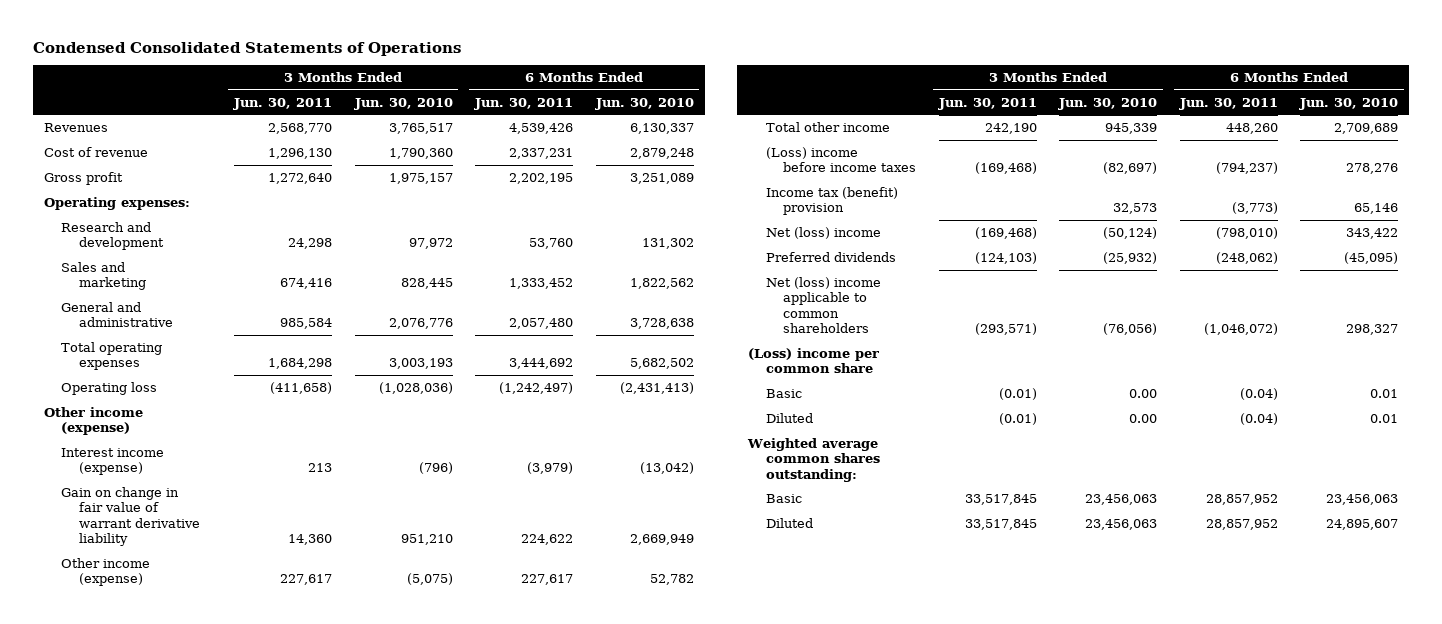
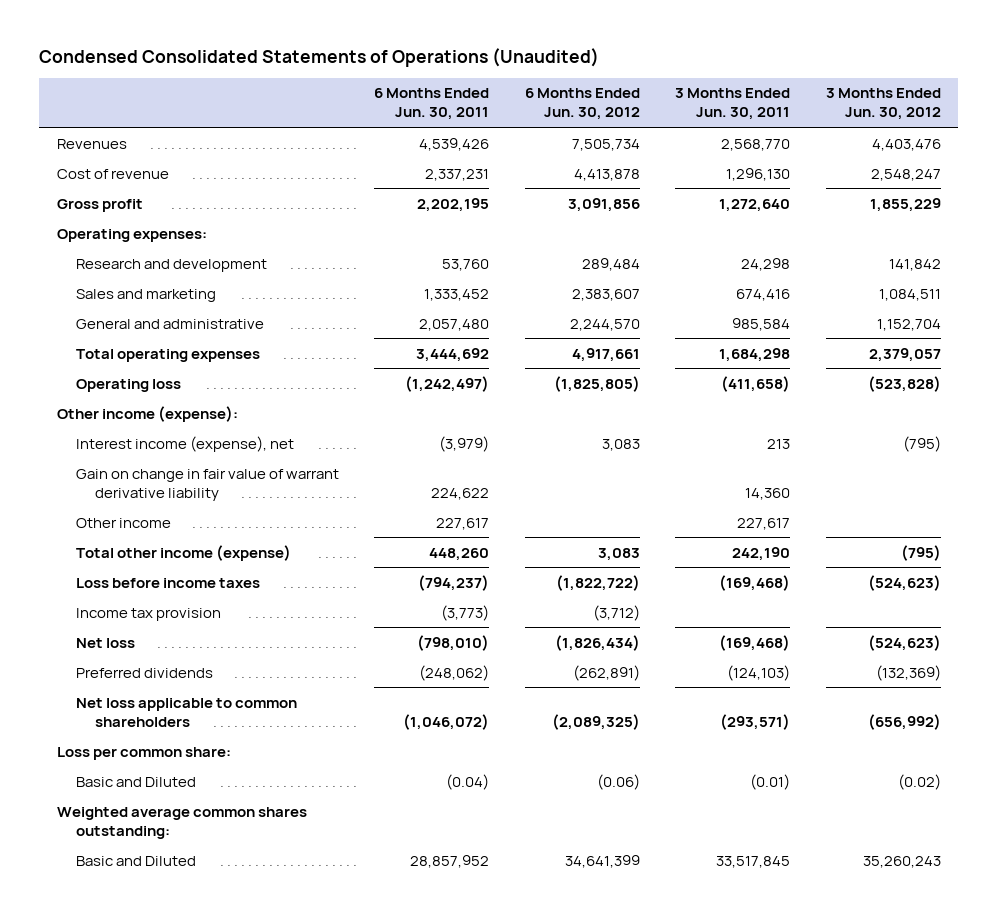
- Condensed Consolidated Statements of Operations
+ Condensed Consolidated Statements of Operations (Unaudited)
- | 3 Months Ended Jun. 30, 2011 | 3 Months Ended Jun. 30, 2010 | 6 Months Ended Jun. 30, 2011 | 6 Months Ended Jun. 30, 2010
+ | 6 Months Ended Jun. 30, 2011 | 6 Months Ended Jun. 30, 2012 | 3 Months Ended Jun. 30, 2011 | 3 Months Ended Jun. 30, 2012
- Other income (expense)
- Interest income (expense) | 213 | (796) | (3,979) | (13,042)
+ Other income (expense):
+ Interest income (expense), net | (3,979) | 3,083 | 213 | (795)
- Other income (expense) | 227,617 | (5,075) | 227,617 | 52,782
- Total other income | 242,190 | 945,339 | 448,260 | 2,709,689
- (Loss) income before income taxes | (169,468) | (82,697) | (794,237) | 278,276
- Income tax (benefit) provision | | 32,573 | (3,773) | 65,146
- Net (loss) income | (169,468) | (50,124) | (798,010) | 343,422
+ Other income | 227,617 | | 227,617 |
+ Total other income (expense) | 448,260 | 3,083 | 242,190 | (795)
+ Loss before income taxes | (794,237) | (1,822,722) | (169,468) | (524,623)
+ Income tax provision | (3,773) | (3,712) | |
+ Net loss | (798,010) | (1,826,434) | (169,468) | (524,623)
- Net (loss) income applicable to common shareholders | (293,571) | (76,056) | (1,046,072) | 298,327
- (Loss) income per common share
- Basic | (0.01) | 0.00 | (0.04) | 0.01
- Diluted | (0.01) | 0.00 | (0.04) | 0.01
+ Net loss applicable to common shareholders | (1,046,072) | (2,089,325) | (293,571) | (656,992)
+ Loss per common share:
+ Basic and Diluted | (0.04) | (0.06) | (0.01) | (0.02)
- Basic | 33,517,845 | 23,456,063 | 28,857,952 | 23,456,063
- Diluted | 33,517,845 | 23,456,063 | 28,857,952 | 24,895,607
+ Basic and Diluted | 28,857,952 | 34,641,399 | 33,517,845 | 35,260,243

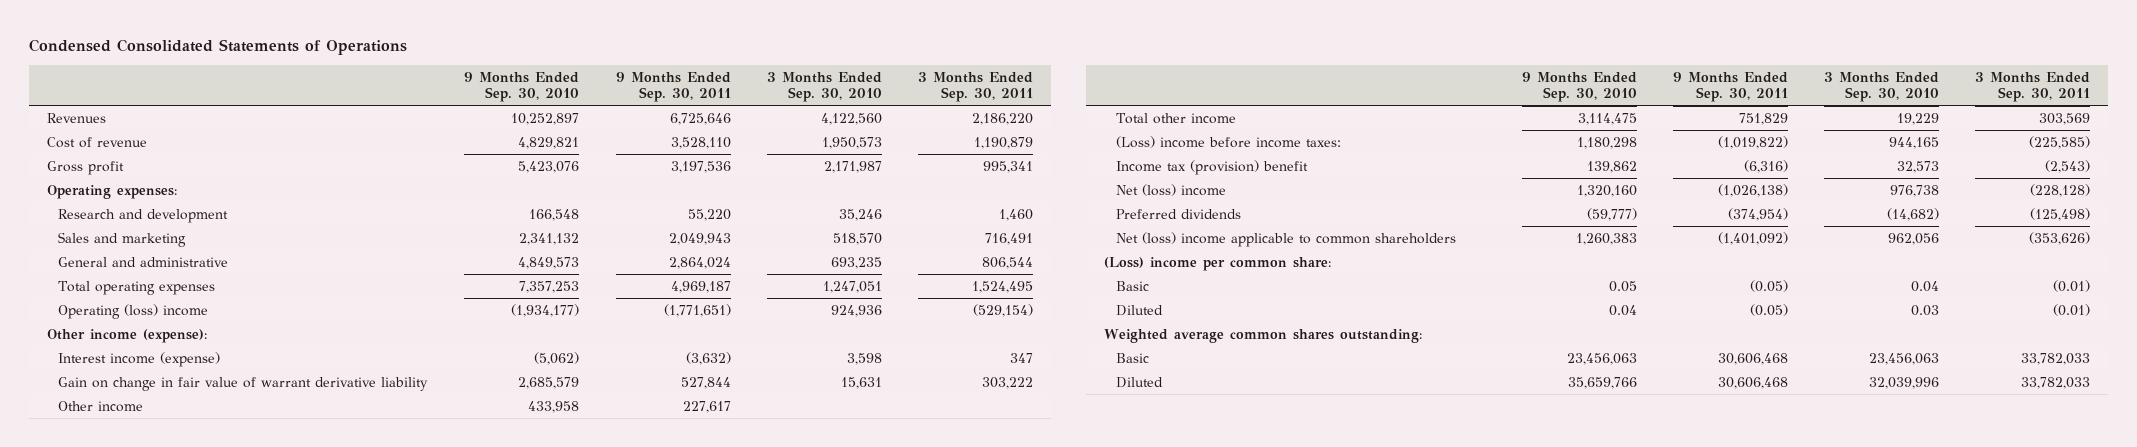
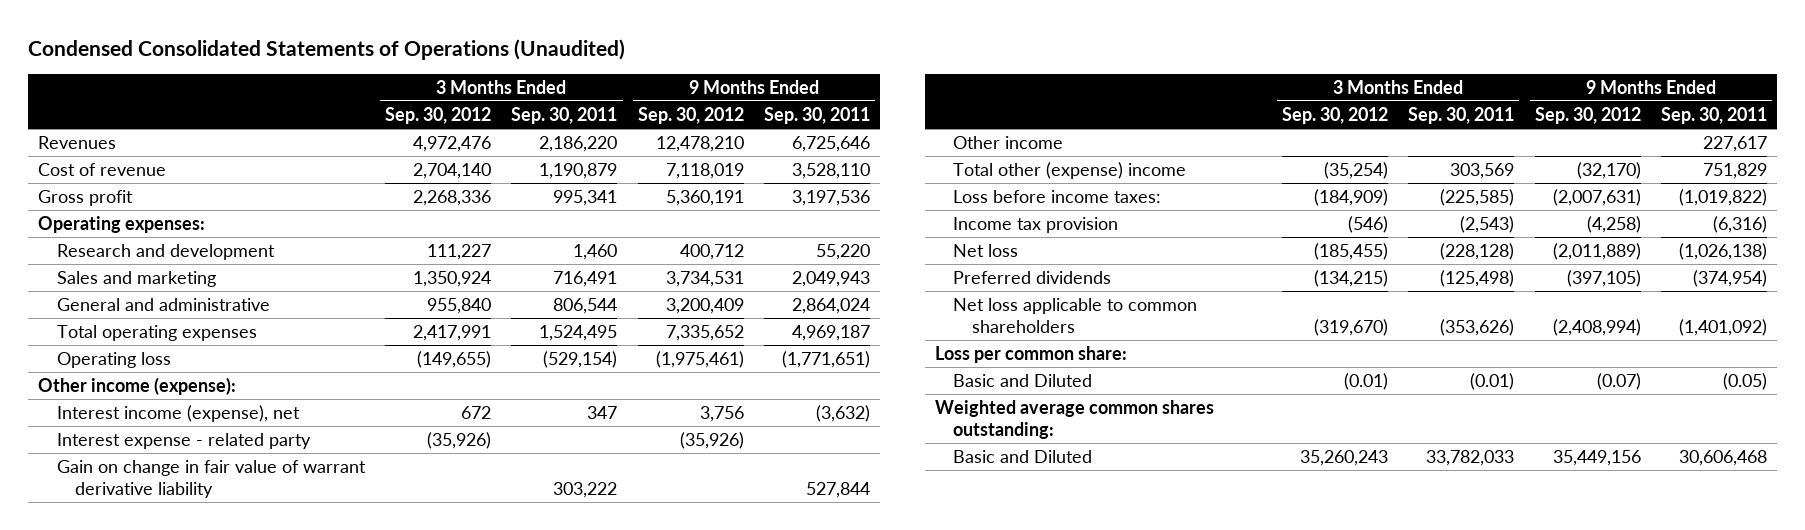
- Condensed Consolidated Statements of Operations
+ Condensed Consolidated Statements of Operations (Unaudited)
- | 9 Months Ended Sep. 30, 2010 | 9 Months Ended Sep. 30, 2011 | 3 Months Ended Sep. 30, 2010 | 3 Months Ended Sep. 30, 2011
+ | 3 Months Ended Sep. 30, 2012 | 3 Months Ended Sep. 30, 2011 | 9 Months Ended Sep. 30, 2012 | 9 Months Ended Sep. 30, 2011
- Operating (loss) income | (1,934,177) | (1,771,651) | 924,936 | (529,154)
+ Operating loss | (149,655) | (529,154) | (1,975,461) | (1,771,651)
- Interest income (expense) | (5,062) | (3,632) | 3,598 | 347
+ Interest income (expense), net | 672 | 347 | 3,756 | (3,632)
+ Interest expense - related party | (35,926) | | (35,926) |
- Total other income | 3,114,475 | 751,829 | 19,229 | 303,569
- (Loss) income before income taxes: | 1,180,298 | (1,019,822) | 944,165 | (225,585)
- Income tax (provision) benefit | 139,862 | (6,316) | 32,573 | (2,543)
- Net (loss) income | 1,320,160 | (1,026,138) | 976,738 | (228,128)
+ Total other (expense) income | (35,254) | 303,569 | (32,170) | 751,829
+ Loss before income taxes: | (184,909) | (225,585) | (2,007,631) | (1,019,822)
+ Income tax provision | (546) | (2,543) | (4,258) | (6,316)
+ Net loss | (185,455) | (228,128) | (2,011,889) | (1,026,138)
- Net (loss) income applicable to common shareholders | 1,260,383 | (1,401,092) | 962,056 | (353,626)
- (Loss) income per common share:
- Basic | 0.05 | (0.05) | 0.04 | (0.01)
- Diluted | 0.04 | (0.05) | 0.03 | (0.01)
+ Net loss applicable to common shareholders | (319,670) | (353,626) | (2,408,994) | (1,401,092)
+ Loss per common share:
+ Basic and Diluted | (0.01) | (0.01) | (0.07) | (0.05)
- Basic | 23,456,063 | 30,606,468 | 23,456,063 | 33,782,033
- Diluted | 35,659,766 | 30,606,468 | 32,039,996 | 33,782,033
+ Basic and Diluted | 35,260,243 | 33,782,033 | 35,449,156 | 30,606,468

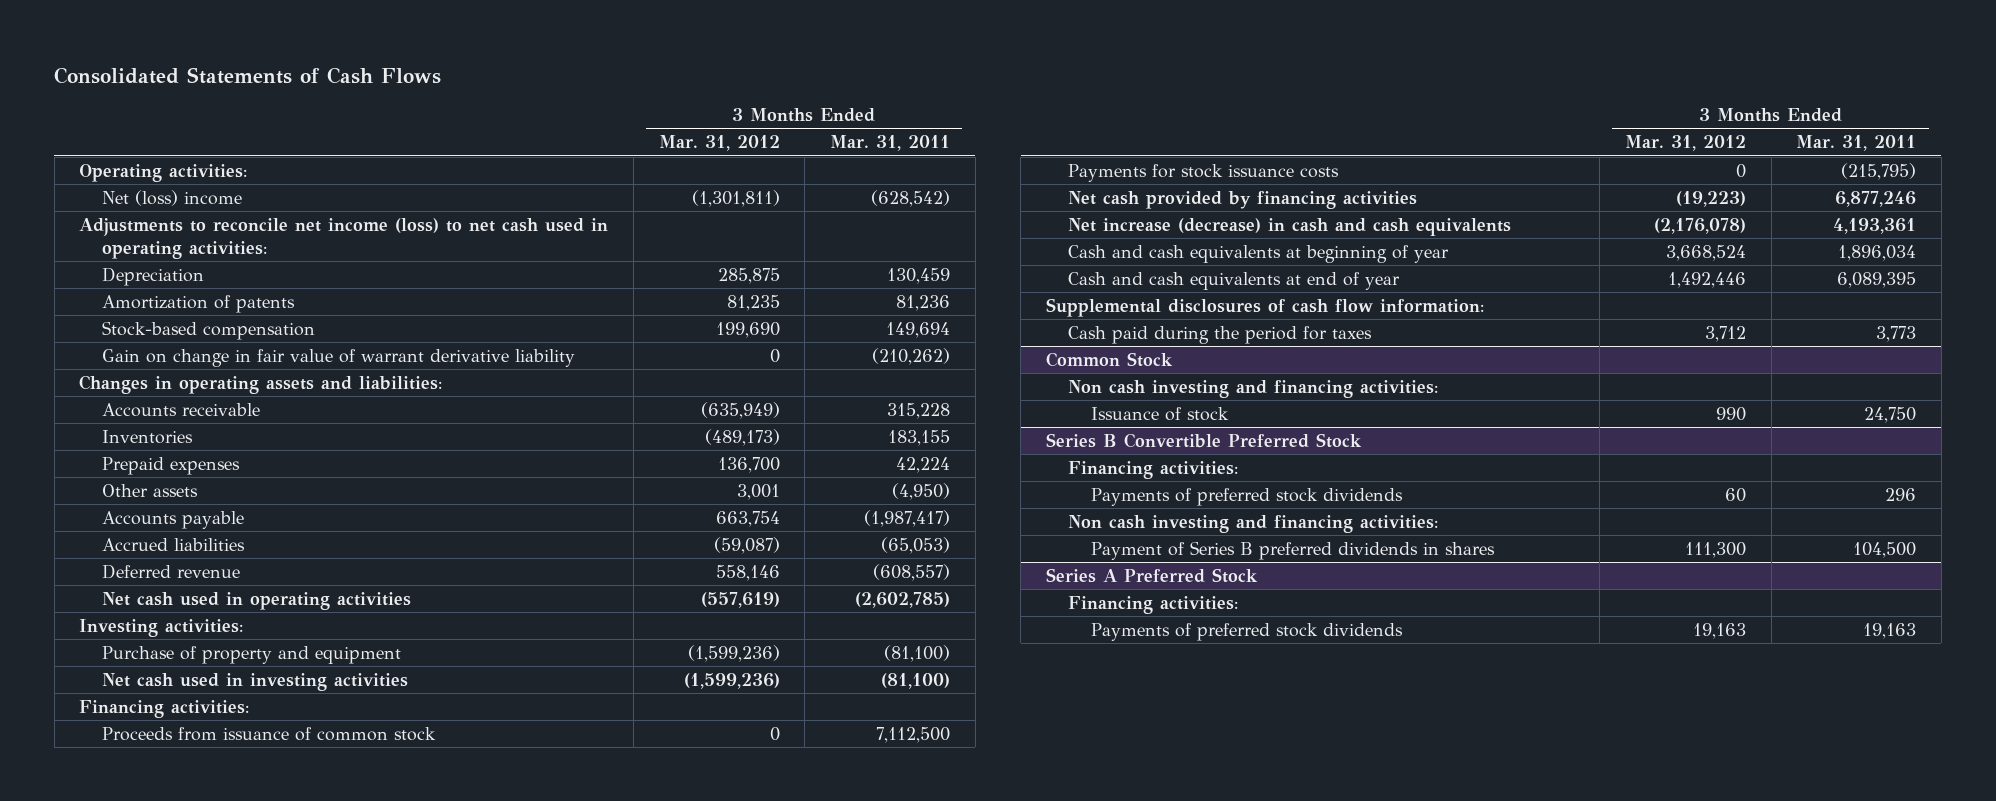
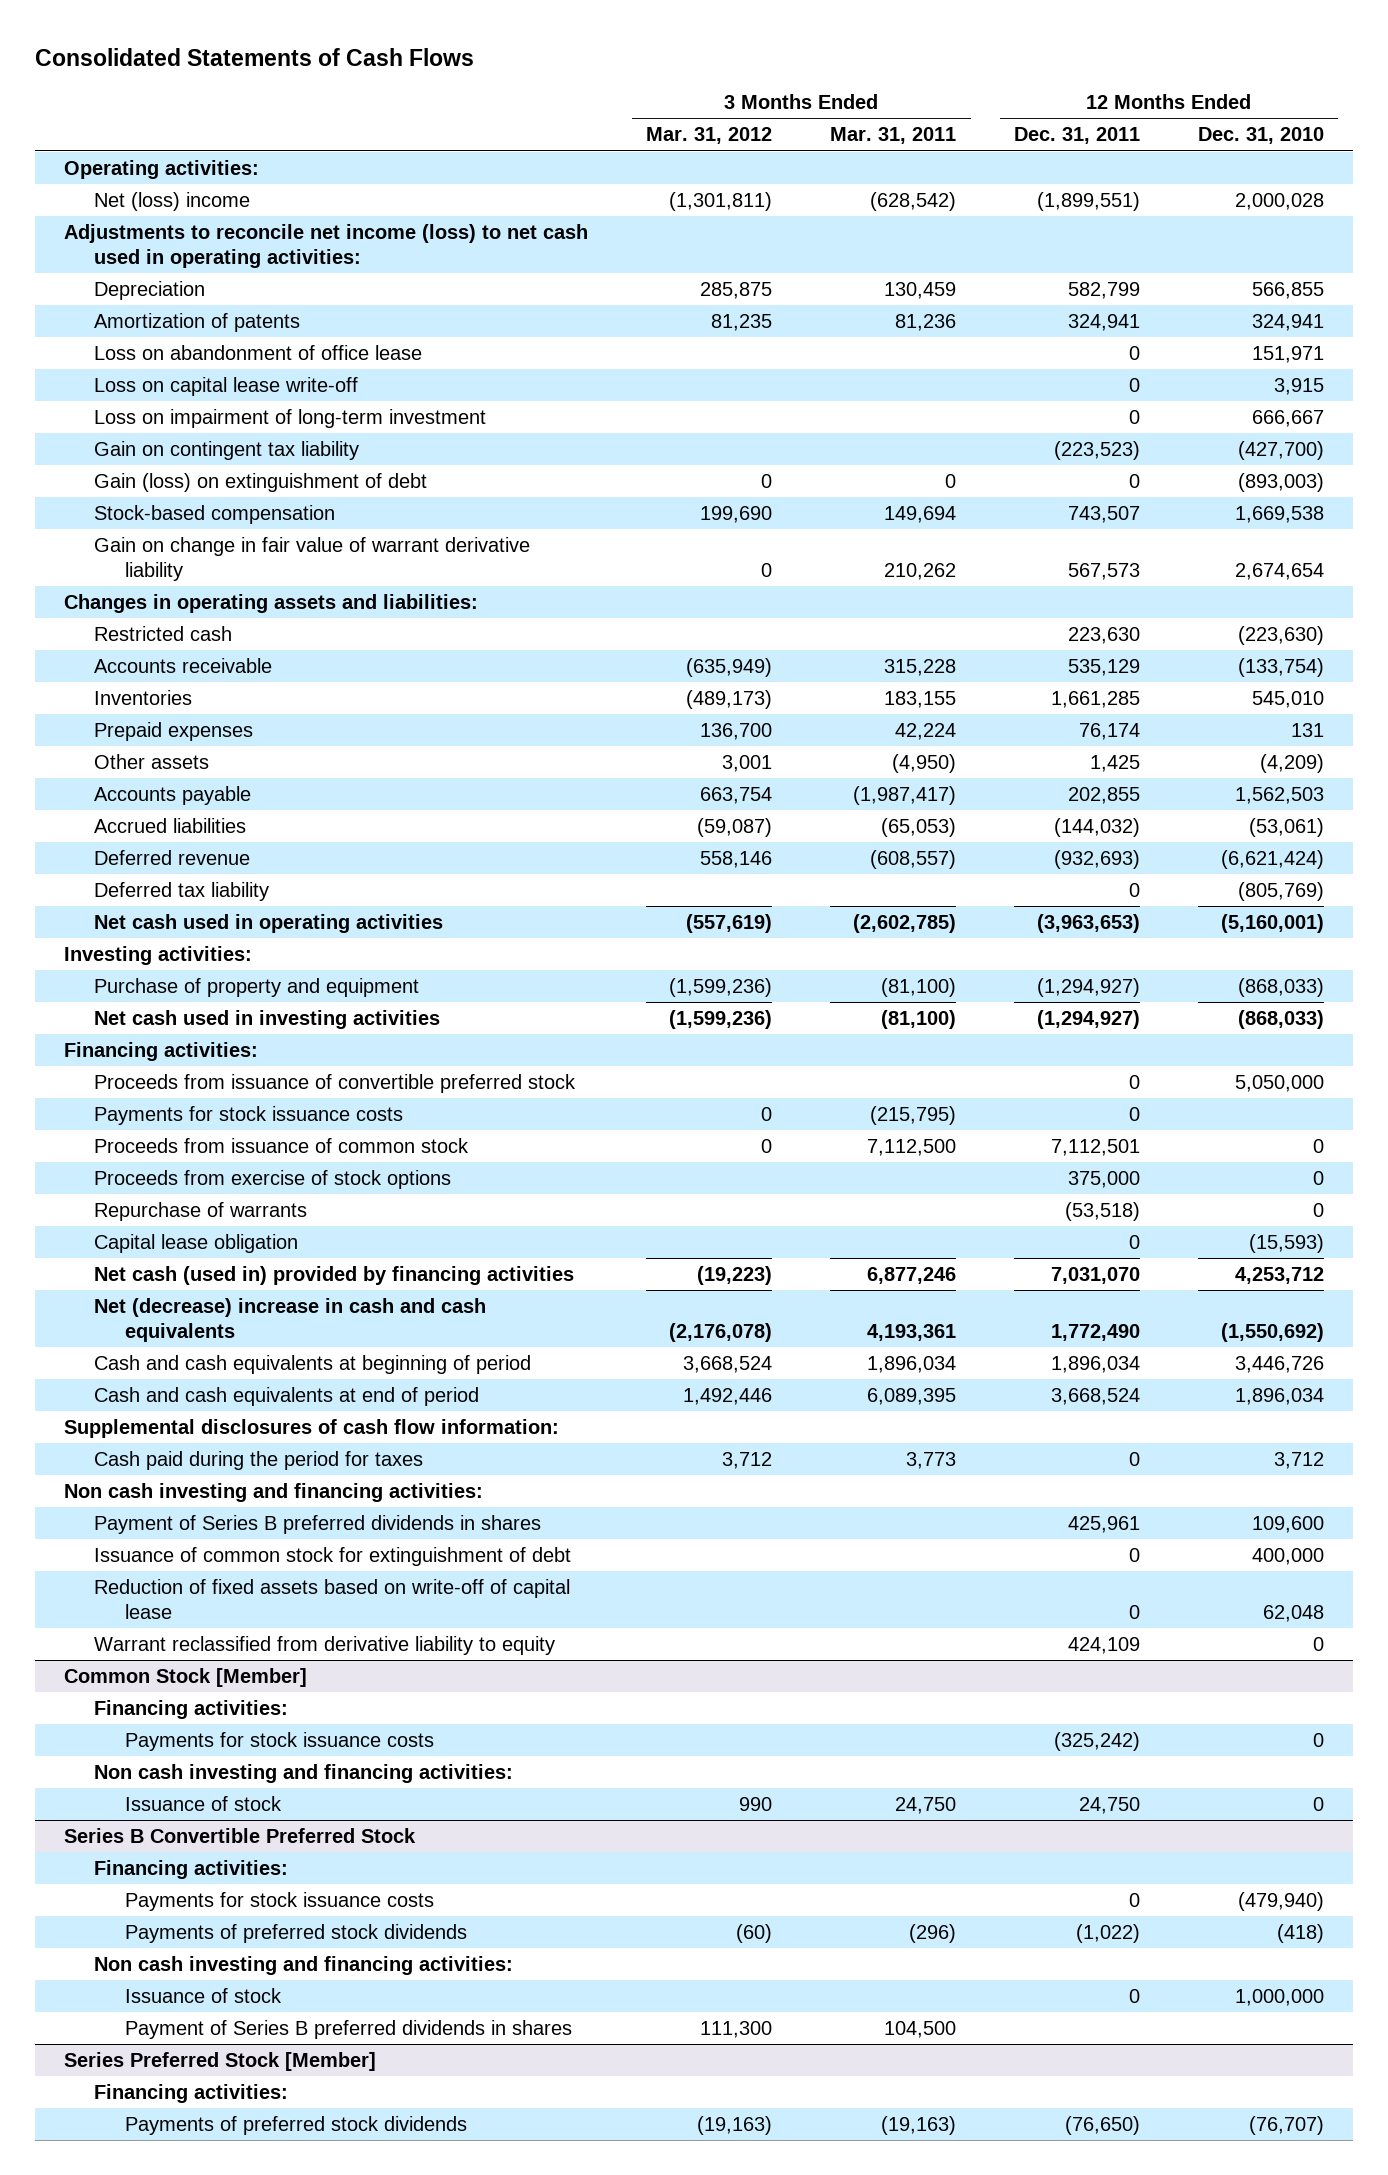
- | 3 Months Ended Mar. 31, 2012 | 3 Months Ended Mar. 31, 2011
+ | 3 Months Ended Mar. 31, 2012 | 3 Months Ended Mar. 31, 2011 | 12 Months Ended Dec. 31, 2011 | 12 Months Ended Dec. 31, 2010
+ Loss on abandonment of office lease | | | 0 | 151,971
+ Loss on capital lease write-off | | | 0 | 3,915
+ Loss on impairment of long-term investment | | | 0 | 666,667
+ Gain on contingent tax liability | | | (223,523) | (427,700)
+ Gain (loss) on extinguishment of debt | 0 | 0 | 0 | (893,003)
- Gain on change in fair value of warrant derivative liability | 0 | (210,262)
+ Gain on change in fair value of warrant derivative liability | 0 | 210,262 | 567,573 | 2,674,654
+ Restricted cash | | | 223,630 | (223,630)
+ Deferred tax liability | | | 0 | (805,769)
+ Proceeds from issuance of convertible preferred stock | | | 0 | 5,050,000
- Net cash provided by financing activities | (19,223) | 6,877,246
- Net increase (decrease) in cash and cash equivalents | (2,176,078) | 4,193,361
- Cash and cash equivalents at beginning of year | 3,668,524 | 1,896,034
- Cash and cash equivalents at end of year | 1,492,446 | 6,089,395
moved down: Proceeds from issuance of common stock | 0 | 7,112,500 | 7,112,501 | 0
+ Proceeds from exercise of stock options | | | 375,000 | 0
+ Repurchase of warrants | | | (53,518) | 0
+ Capital lease obligation | | | 0 | (15,593)
+ Net cash (used in) provided by financing activities | (19,223) | 6,877,246 | 7,031,070 | 4,253,712
+ Net (decrease) increase in cash and cash equivalents | (2,176,078) | 4,193,361 | 1,772,490 | (1,550,692)
+ Cash and cash equivalents at beginning of period | 3,668,524 | 1,896,034 | 1,896,034 | 3,446,726
+ Cash and cash equivalents at end of period | 1,492,446 | 6,089,395 | 3,668,524 | 1,896,034
- Common Stock
+ Payment of Series B preferred dividends in shares | | | 425,961 | 109,600
+ Issuance of common stock for extinguishment of debt | | | 0 | 400,000
+ Reduction of fixed assets based on write-off of capital lease | | | 0 | 62,048
+ Warrant reclassified from derivative liability to equity | | | 424,109 | 0
+ Common Stock [Member]
+ Financing activities:
+ Payments for stock issuance costs | | | (325,242) | 0
+ Non cash investing and financing activities:
@ Series B Convertible Preferred Stock
- Payments of preferred stock dividends | 60 | 296
+ Payments for stock issuance costs | | | 0 | (479,940)
+ Payments of preferred stock dividends | (60) | (296) | (1,022) | (418)
+ Issuance of stock | | | 0 | 1,000,000
- Series A Preferred Stock
+ Series Preferred Stock [Member]
- Payments of preferred stock dividends | 19,163 | 19,163
+ Payments of preferred stock dividends | (19,163) | (19,163) | (76,650) | (76,707)

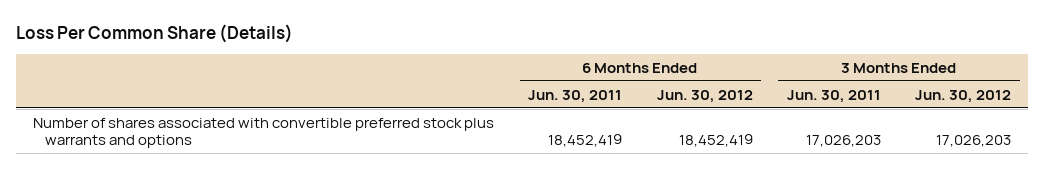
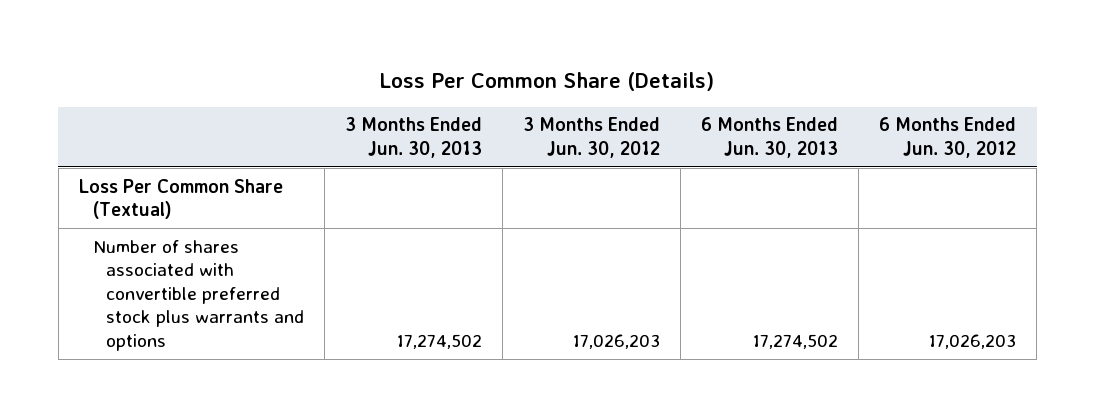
- | 6 Months Ended Jun. 30, 2011 | 6 Months Ended Jun. 30, 2012 | 3 Months Ended Jun. 30, 2011 | 3 Months Ended Jun. 30, 2012
+ | 3 Months Ended Jun. 30, 2013 | 3 Months Ended Jun. 30, 2012 | 6 Months Ended Jun. 30, 2013 | 6 Months Ended Jun. 30, 2012
- Number of shares associated with convertible preferred stock plus warrants and options | 18,452,419 | 18,452,419 | 17,026,203 | 17,026,203
+ Loss Per Common Share (Textual)
+ Number of shares associated with convertible preferred stock plus warrants and options | 17,274,502 | 17,026,203 | 17,274,502 | 17,026,203

